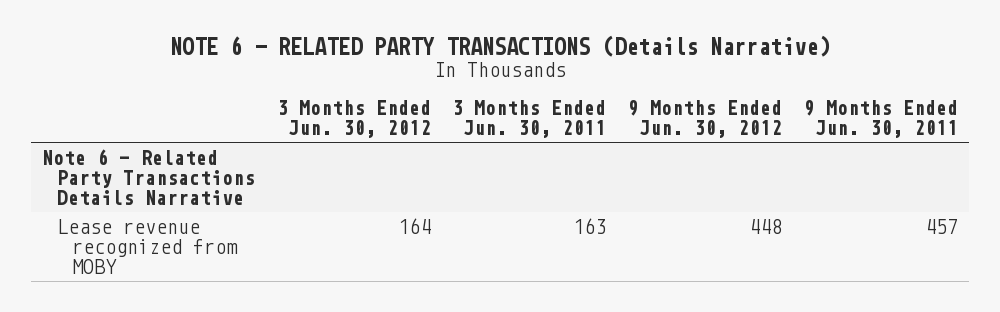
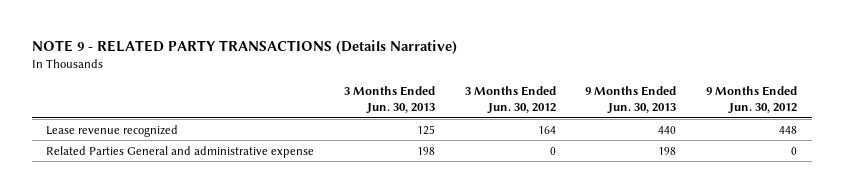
- NOTE 6 - RELATED PARTY TRANSACTIONS (Details Narrative)
+ NOTE 9 - RELATED PARTY TRANSACTIONS (Details Narrative)
- | 3 Months Ended Jun. 30, 2012 | 3 Months Ended Jun. 30, 2011 | 9 Months Ended Jun. 30, 2012 | 9 Months Ended Jun. 30, 2011
+ | 3 Months Ended Jun. 30, 2013 | 3 Months Ended Jun. 30, 2012 | 9 Months Ended Jun. 30, 2013 | 9 Months Ended Jun. 30, 2012
- Note 6 - Related Party Transactions Details Narrative
- Lease revenue recognized from MOBY | 164 | 163 | 448 | 457
+ Lease revenue recognized | 125 | 164 | 440 | 448
+ Related Parties General and administrative expense | 198 | 0 | 198 | 0

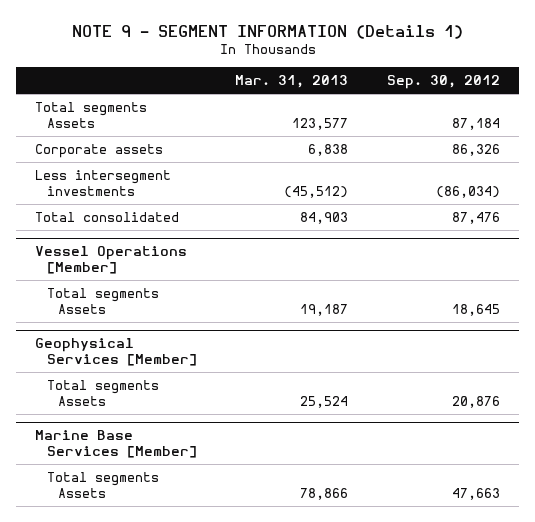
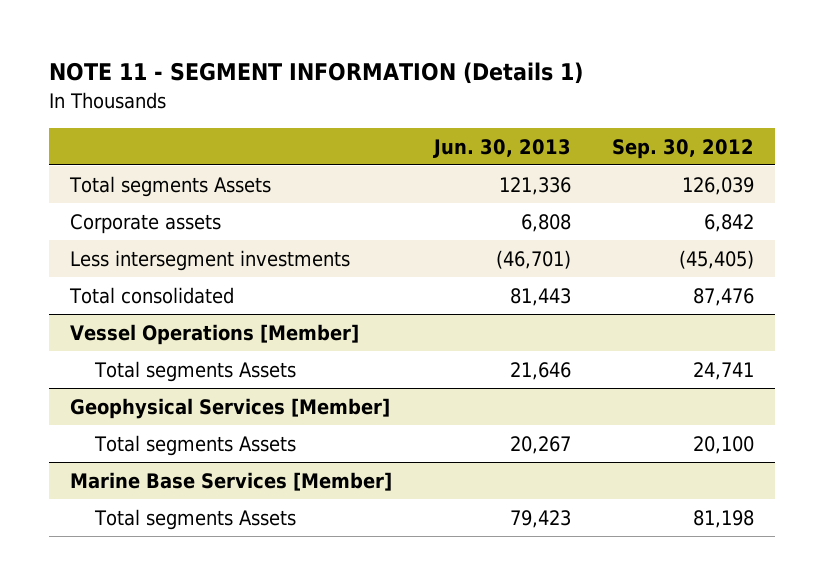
- NOTE 9 - SEGMENT INFORMATION (Details 1)
+ NOTE 11 - SEGMENT INFORMATION (Details 1)
- | Mar. 31, 2013 | Sep. 30, 2012
+ | Jun. 30, 2013 | Sep. 30, 2012
- Total segments Assets | 123,577 | 87,184
- Corporate assets | 6,838 | 86,326
- Less intersegment investments | (45,512) | (86,034)
+ Total segments Assets | 121,336 | 126,039
+ Corporate assets | 6,808 | 6,842
+ Less intersegment investments | (46,701) | (45,405)
@ Vessel Operations [Member]
- Total segments Assets | 19,187 | 18,645
+ Total segments Assets | 21,646 | 24,741
@ Geophysical Services [Member]
- Total segments Assets | 25,524 | 20,876
+ Total segments Assets | 20,267 | 20,100
@ Marine Base Services [Member]
- Total segments Assets | 78,866 | 47,663
+ Total segments Assets | 79,423 | 81,198

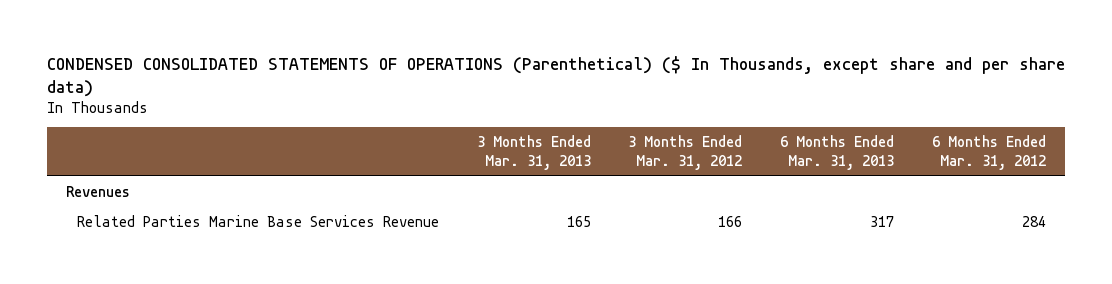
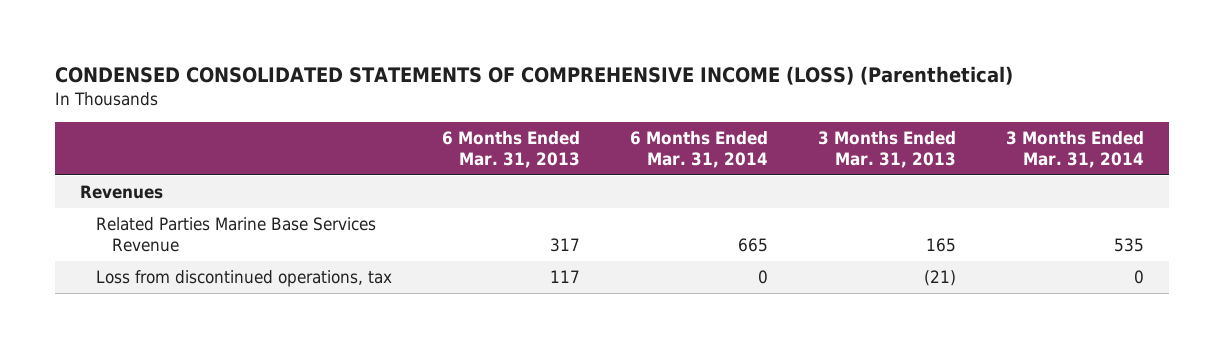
- CONDENSED CONSOLIDATED STATEMENTS OF OPERATIONS (Parenthetical) ($ In Thousands, except share and per share data)
+ CONDENSED CONSOLIDATED STATEMENTS OF COMPREHENSIVE INCOME (LOSS) (Parenthetical)
- | 3 Months Ended Mar. 31, 2013 | 3 Months Ended Mar. 31, 2012 | 6 Months Ended Mar. 31, 2013 | 6 Months Ended Mar. 31, 2012
+ | 6 Months Ended Mar. 31, 2013 | 6 Months Ended Mar. 31, 2014 | 3 Months Ended Mar. 31, 2013 | 3 Months Ended Mar. 31, 2014
+ Loss from discontinued operations, tax | 117 | 0 | (21) | 0

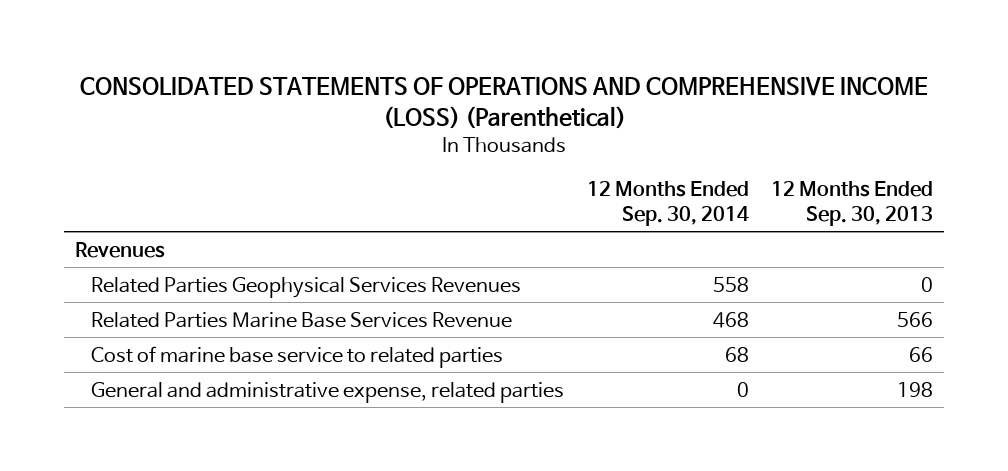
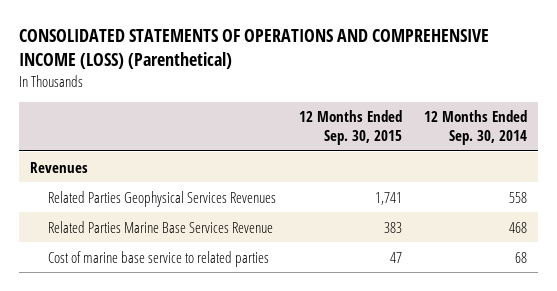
- | 12 Months Ended Sep. 30, 2014 | 12 Months Ended Sep. 30, 2013
+ | 12 Months Ended Sep. 30, 2015 | 12 Months Ended Sep. 30, 2014
- General and administrative expense, related parties | 0 | 198

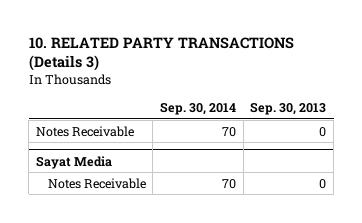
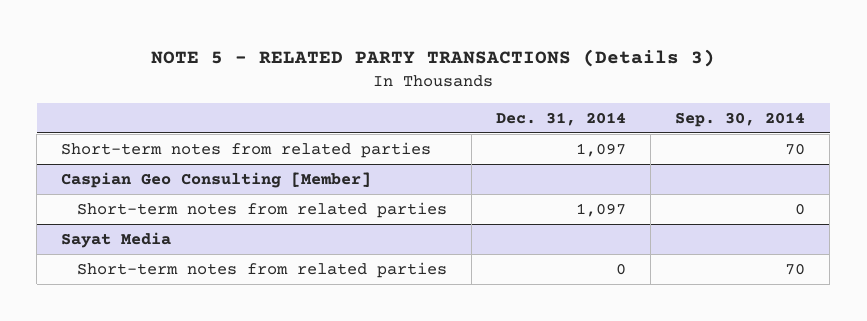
- 10. RELATED PARTY TRANSACTIONS (Details 3)
+ NOTE 5 - RELATED PARTY TRANSACTIONS (Details 3)
- | Sep. 30, 2014 | Sep. 30, 2013
+ | Dec. 31, 2014 | Sep. 30, 2014
- Notes Receivable | 70 | 0
+ Short-term notes from related parties | 1,097 | 70
+ Caspian Geo Consulting [Member]
+ Short-term notes from related parties | 1,097 | 0
@ Sayat Media
- Notes Receivable | 70 | 0
+ Short-term notes from related parties | 0 | 70

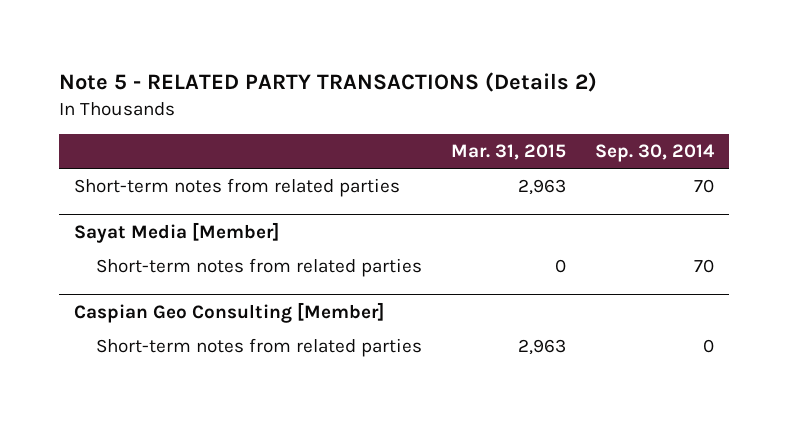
- NOTE 5 - RELATED PARTY TRANSACTIONS (Details 3)
+ Note 5 - RELATED PARTY TRANSACTIONS (Details 2)
- | Dec. 31, 2014 | Sep. 30, 2014
+ | Mar. 31, 2015 | Sep. 30, 2014
+ Sayat Media [Member]
+ Short-term notes from related parties | 0 | 70
- Sayat Media
- Short-term notes from related parties | 0 | 70

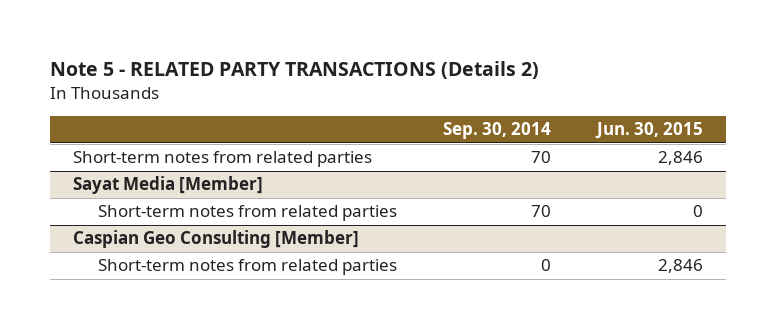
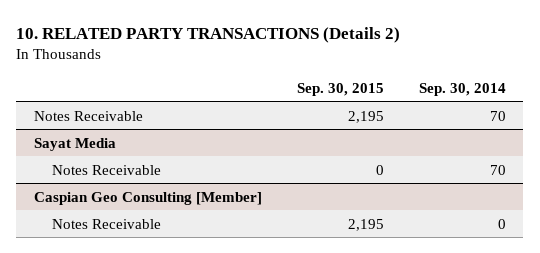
- Note 5 - RELATED PARTY TRANSACTIONS (Details 2)
+ 10. RELATED PARTY TRANSACTIONS (Details 2)
- | Sep. 30, 2014 | Jun. 30, 2015
+ | Sep. 30, 2015 | Sep. 30, 2014
- Short-term notes from related parties | 70 | 2,846
- Sayat Media [Member]
- Short-term notes from related parties | 70 | 0
+ Notes Receivable | 2,195 | 70
+ Sayat Media
+ Notes Receivable | 0 | 70
@ Caspian Geo Consulting [Member]
- Short-term notes from related parties | 0 | 2,846
+ Notes Receivable | 2,195 | 0

